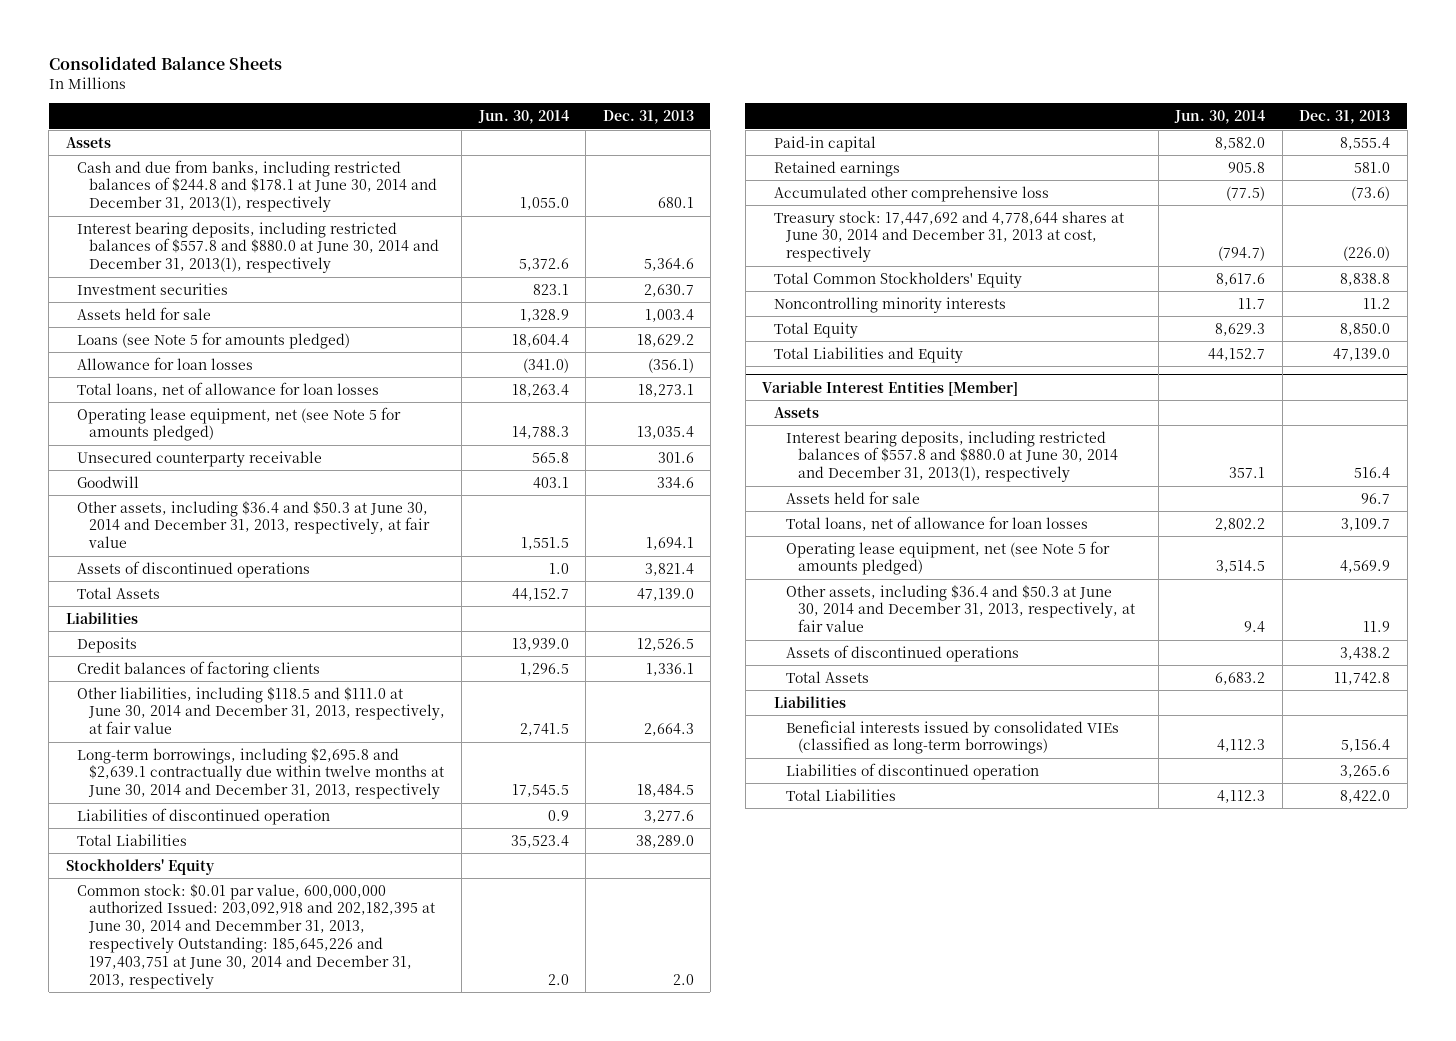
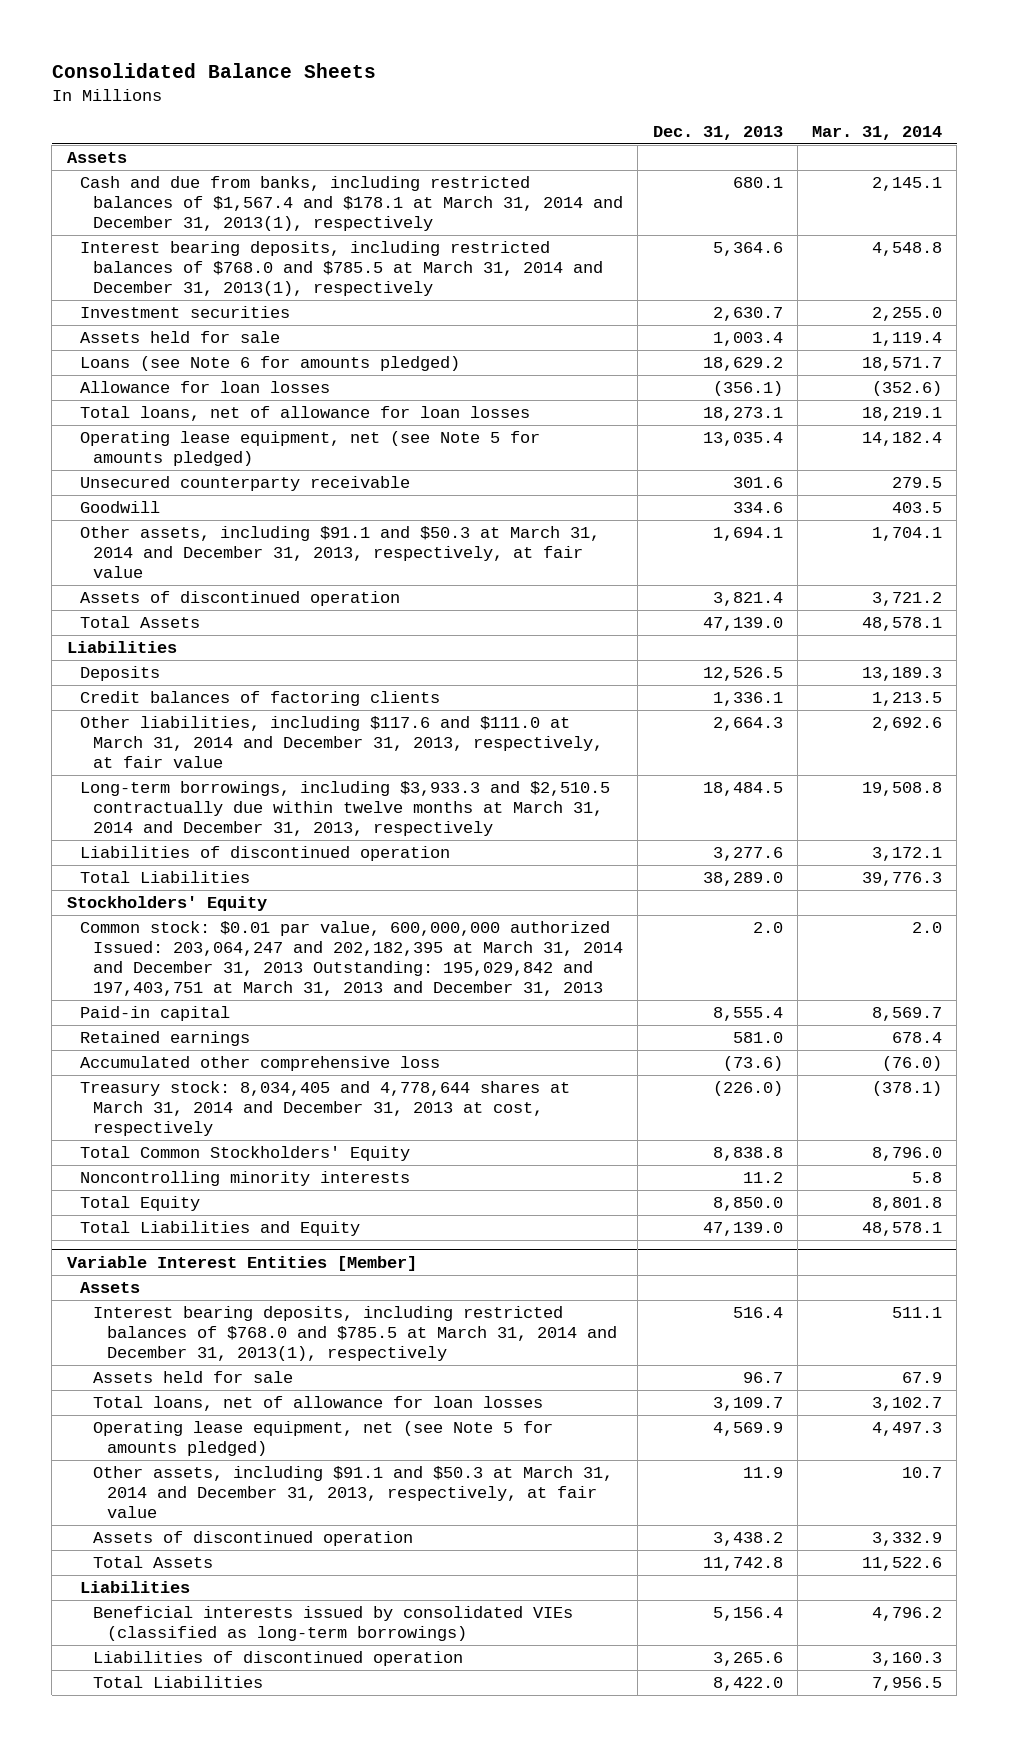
- | Jun. 30, 2014 | Dec. 31, 2013
+ | Dec. 31, 2013 | Mar. 31, 2014
- Cash and due from banks, including restricted balances of $244.8 and $178.1 at June 30, 2014 and December 31, 2013(1), respectively | 1,055.0 | 680.1
- Interest bearing deposits, including restricted balances of $557.8 and $880.0 at June 30, 2014 and December 31, 2013(1), respectively | 5,372.6 | 5,364.6
+ Cash and due from banks, including restricted balances of $1,567.4 and $178.1 at March 31, 2014 and December 31, 2013(1), respectively | 680.1 | 2,145.1
+ Interest bearing deposits, including restricted balances of $768.0 and $785.5 at March 31, 2014 and December 31, 2013(1), respectively | 5,364.6 | 4,548.8
- Loans (see Note 5 for amounts pledged) | 18,604.4 | 18,629.2
+ Loans (see Note 6 for amounts pledged) | 18,629.2 | 18,571.7
- Other assets, including $36.4 and $50.3 at June 30, 2014 and December 31, 2013, respectively, at fair value | 1,551.5 | 1,694.1
- Assets of discontinued operations | 1.0 | 3,821.4
+ Other assets, including $91.1 and $50.3 at March 31, 2014 and December 31, 2013, respectively, at fair value | 1,694.1 | 1,704.1
+ Assets of discontinued operation | 3,821.4 | 3,721.2
- Other liabilities, including $118.5 and $111.0 at June 30, 2014 and December 31, 2013, respectively, at fair value | 2,741.5 | 2,664.3
- Long-term borrowings, including $2,695.8 and $2,639.1 contractually due within twelve months at June 30, 2014 and December 31, 2013, respectively | 17,545.5 | 18,484.5
+ Other liabilities, including $117.6 and $111.0 at March 31, 2014 and December 31, 2013, respectively, at fair value | 2,664.3 | 2,692.6
+ Long-term borrowings, including $3,933.3 and $2,510.5 contractually due within twelve months at March 31, 2014 and December 31, 2013, respectively | 18,484.5 | 19,508.8
- Common stock: $0.01 par value, 600,000,000 authorized Issued: 203,092,918 and 202,182,395 at June 30, 2014 and Decemmber 31, 2013, respectively Outstanding: 185,645,226 and 197,403,751 at June 30, 2014 and December 31, 2013, respectively | 2.0 | 2.0
+ Common stock: $0.01 par value, 600,000,000 authorized Issued: 203,064,247 and 202,182,395 at March 31, 2014 and December 31, 2013 Outstanding: 195,029,842 and 197,403,751 at March 31, 2013 and December 31, 2013 | 2.0 | 2.0
- Treasury stock: 17,447,692 and 4,778,644 shares at June 30, 2014 and December 31, 2013 at cost, respectively | (794.7) | (226.0)
+ Treasury stock: 8,034,405 and 4,778,644 shares at March 31, 2014 and December 31, 2013 at cost, respectively | (226.0) | (378.1)
@ Variable Interest Entities [Member]
- Interest bearing deposits, including restricted balances of $557.8 and $880.0 at June 30, 2014 and December 31, 2013(1), respectively | 357.1 | 516.4
+ Interest bearing deposits, including restricted balances of $768.0 and $785.5 at March 31, 2014 and December 31, 2013(1), respectively | 516.4 | 511.1
- Other assets, including $36.4 and $50.3 at June 30, 2014 and December 31, 2013, respectively, at fair value | 9.4 | 11.9
- Assets of discontinued operations | | 3,438.2
+ Other assets, including $91.1 and $50.3 at March 31, 2014 and December 31, 2013, respectively, at fair value | 11.9 | 10.7
+ Assets of discontinued operation | 3,438.2 | 3,332.9

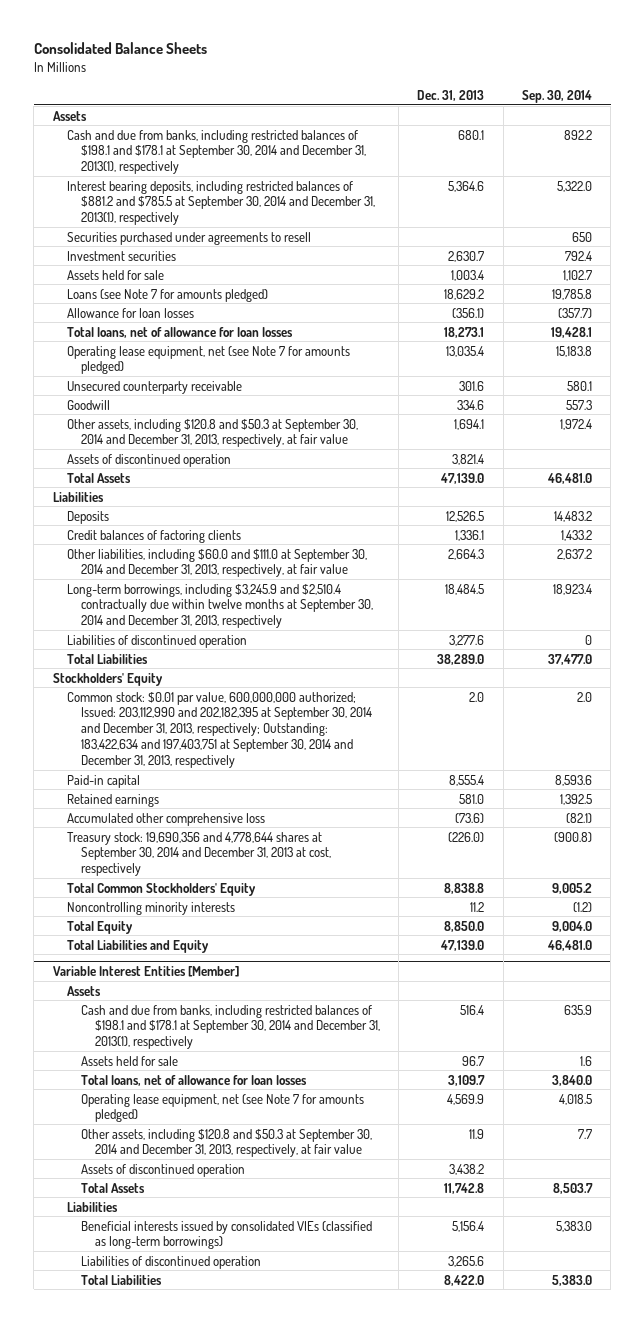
- | Dec. 31, 2013 | Mar. 31, 2014
+ | Dec. 31, 2013 | Sep. 30, 2014
- Cash and due from banks, including restricted balances of $1,567.4 and $178.1 at March 31, 2014 and December 31, 2013(1), respectively | 680.1 | 2,145.1
- Interest bearing deposits, including restricted balances of $768.0 and $785.5 at March 31, 2014 and December 31, 2013(1), respectively | 5,364.6 | 4,548.8
+ Cash and due from banks, including restricted balances of $198.1 and $178.1 at September 30, 2014 and December 31, 2013(1), respectively | 680.1 | 892.2
+ Interest bearing deposits, including restricted balances of $881.2 and $785.5 at September 30, 2014 and December 31, 2013(1), respectively | 5,364.6 | 5,322.0
+ Securities purchased under agreements to resell | | 650
- Loans (see Note 6 for amounts pledged) | 18,629.2 | 18,571.7
+ Loans (see Note 7 for amounts pledged) | 18,629.2 | 19,785.8
- Operating lease equipment, net (see Note 5 for amounts pledged) | 13,035.4 | 14,182.4
+ Operating lease equipment, net (see Note 7 for amounts pledged) | 13,035.4 | 15,183.8
- Other assets, including $91.1 and $50.3 at March 31, 2014 and December 31, 2013, respectively, at fair value | 1,694.1 | 1,704.1
+ Other assets, including $120.8 and $50.3 at September 30, 2014 and December 31, 2013, respectively, at fair value | 1,694.1 | 1,972.4
- Other liabilities, including $117.6 and $111.0 at March 31, 2014 and December 31, 2013, respectively, at fair value | 2,664.3 | 2,692.6
- Long-term borrowings, including $3,933.3 and $2,510.5 contractually due within twelve months at March 31, 2014 and December 31, 2013, respectively | 18,484.5 | 19,508.8
+ Other liabilities, including $60.0 and $111.0 at September 30, 2014 and December 31, 2013, respectively, at fair value | 2,664.3 | 2,637.2
+ Long-term borrowings, including $3,245.9 and $2,510.4 contractually due within twelve months at September 30, 2014 and December 31, 2013, respectively | 18,484.5 | 18,923.4
- Common stock: $0.01 par value, 600,000,000 authorized Issued: 203,064,247 and 202,182,395 at March 31, 2014 and December 31, 2013 Outstanding: 195,029,842 and 197,403,751 at March 31, 2013 and December 31, 2013 | 2.0 | 2.0
+ Common stock: $0.01 par value, 600,000,000 authorized; Issued: 203,112,990 and 202,182,395 at September 30, 2014 and December 31, 2013, respectively; Outstanding: 183,422,634 and 197,403,751 at September 30, 2014 and December 31, 2013, respectively | 2.0 | 2.0
- Treasury stock: 8,034,405 and 4,778,644 shares at March 31, 2014 and December 31, 2013 at cost, respectively | (226.0) | (378.1)
+ Treasury stock: 19,690,356 and 4,778,644 shares at September 30, 2014 and December 31, 2013 at cost, respectively | (226.0) | (900.8)
@ Variable Interest Entities [Member]
- Interest bearing deposits, including restricted balances of $768.0 and $785.5 at March 31, 2014 and December 31, 2013(1), respectively | 516.4 | 511.1
+ Cash and due from banks, including restricted balances of $198.1 and $178.1 at September 30, 2014 and December 31, 2013(1), respectively | 516.4 | 635.9
- Operating lease equipment, net (see Note 5 for amounts pledged) | 4,569.9 | 4,497.3
- Other assets, including $91.1 and $50.3 at March 31, 2014 and December 31, 2013, respectively, at fair value | 11.9 | 10.7
+ Operating lease equipment, net (see Note 7 for amounts pledged) | 4,569.9 | 4,018.5
+ Other assets, including $120.8 and $50.3 at September 30, 2014 and December 31, 2013, respectively, at fair value | 11.9 | 7.7

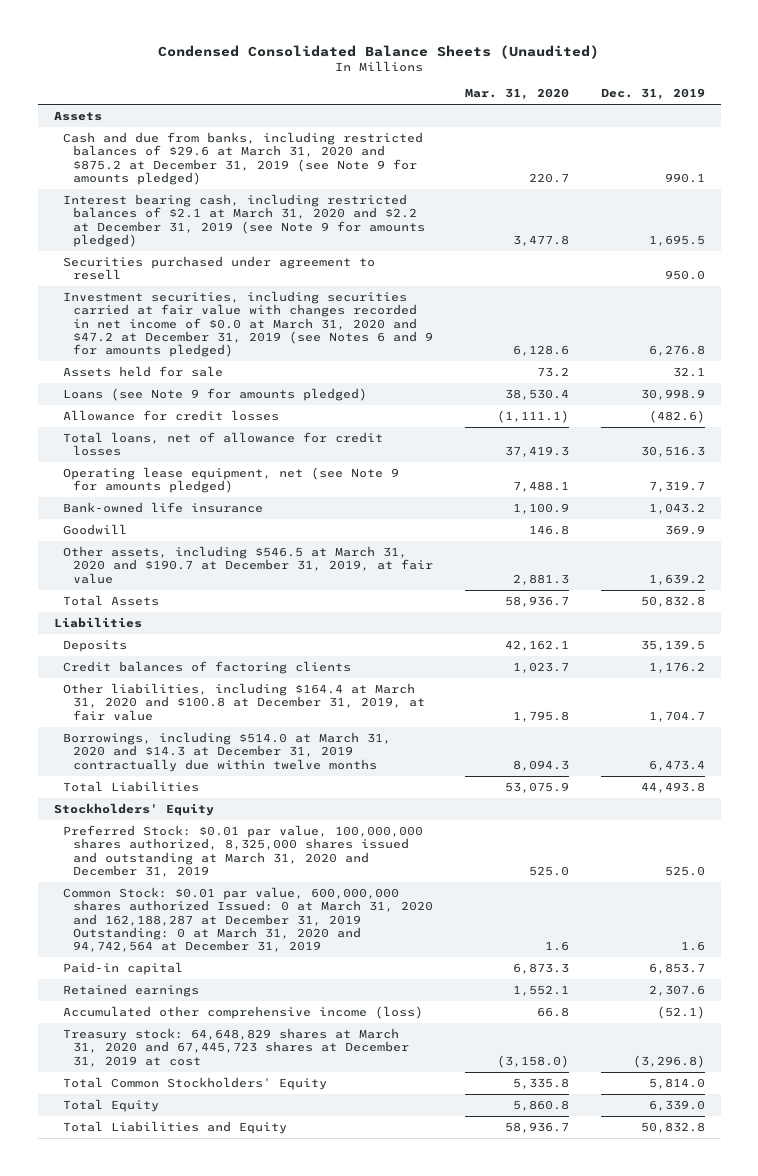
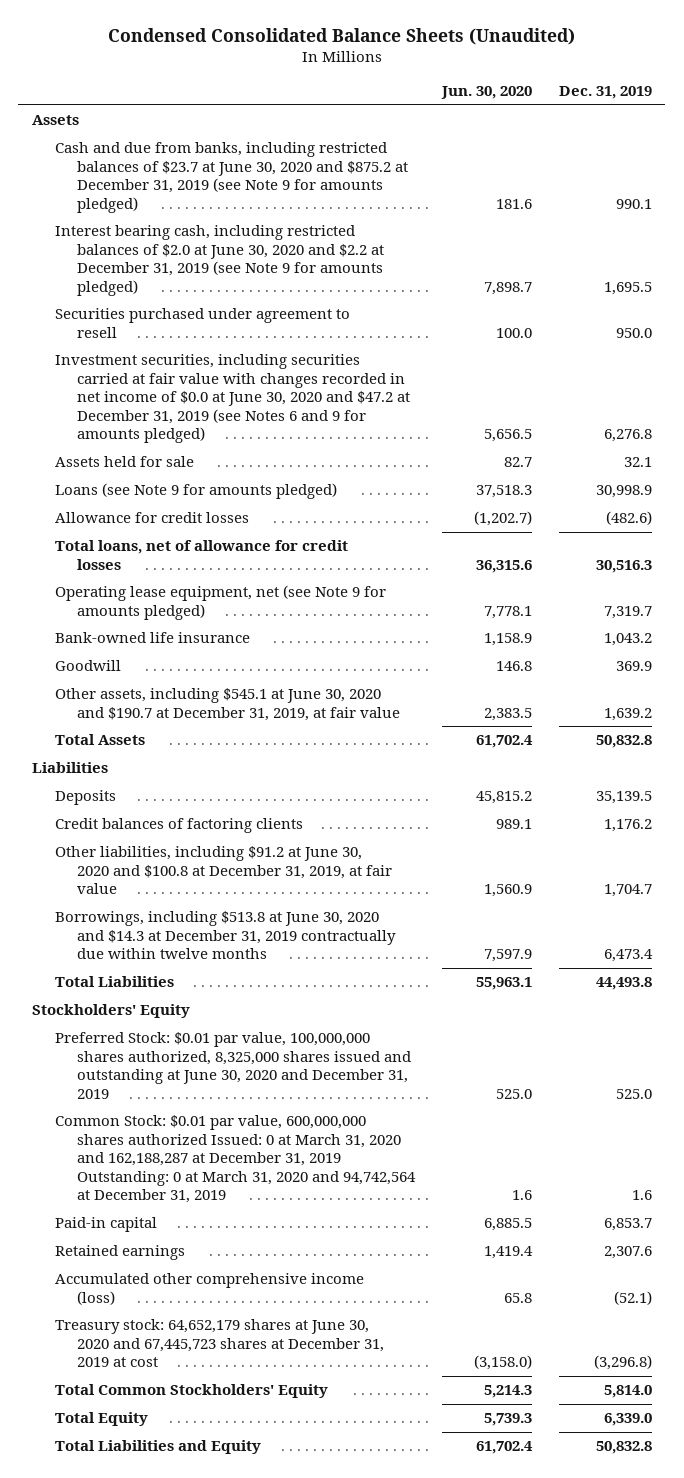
- | Mar. 31, 2020 | Dec. 31, 2019
+ | Jun. 30, 2020 | Dec. 31, 2019
- Cash and due from banks, including restricted balances of $29.6 at March 31, 2020 and $875.2 at December 31, 2019 (see Note 9 for amounts pledged) | 220.7 | 990.1
- Interest bearing cash, including restricted balances of $2.1 at March 31, 2020 and $2.2 at December 31, 2019 (see Note 9 for amounts pledged) | 3,477.8 | 1,695.5
+ Cash and due from banks, including restricted balances of $23.7 at June 30, 2020 and $875.2 at December 31, 2019 (see Note 9 for amounts pledged) | 181.6 | 990.1
+ Interest bearing cash, including restricted balances of $2.0 at June 30, 2020 and $2.2 at December 31, 2019 (see Note 9 for amounts pledged) | 7,898.7 | 1,695.5
- Investment securities, including securities carried at fair value with changes recorded in net income of $0.0 at March 31, 2020 and $47.2 at December 31, 2019 (see Notes 6 and 9 for amounts pledged) | 6,128.6 | 6,276.8
+ Investment securities, including securities carried at fair value with changes recorded in net income of $0.0 at June 30, 2020 and $47.2 at December 31, 2019 (see Notes 6 and 9 for amounts pledged) | 5,656.5 | 6,276.8
- Other assets, including $546.5 at March 31, 2020 and $190.7 at December 31, 2019, at fair value | 2,881.3 | 1,639.2
+ Other assets, including $545.1 at June 30, 2020 and $190.7 at December 31, 2019, at fair value | 2,383.5 | 1,639.2
- Other liabilities, including $164.4 at March 31, 2020 and $100.8 at December 31, 2019, at fair value | 1,795.8 | 1,704.7
- Borrowings, including $514.0 at March 31, 2020 and $14.3 at December 31, 2019 contractually due within twelve months | 8,094.3 | 6,473.4
+ Other liabilities, including $91.2 at June 30, 2020 and $100.8 at December 31, 2019, at fair value | 1,560.9 | 1,704.7
+ Borrowings, including $513.8 at June 30, 2020 and $14.3 at December 31, 2019 contractually due within twelve months | 7,597.9 | 6,473.4
- Preferred Stock: $0.01 par value, 100,000,000 shares authorized, 8,325,000 shares issued and outstanding at March 31, 2020 and December 31, 2019 | 525.0 | 525.0
+ Preferred Stock: $0.01 par value, 100,000,000 shares authorized, 8,325,000 shares issued and outstanding at June 30, 2020 and December 31, 2019 | 525.0 | 525.0
- Treasury stock: 64,648,829 shares at March 31, 2020 and 67,445,723 shares at December 31, 2019 at cost | (3,158.0) | (3,296.8)
+ Treasury stock: 64,652,179 shares at June 30, 2020 and 67,445,723 shares at December 31, 2019 at cost | (3,158.0) | (3,296.8)

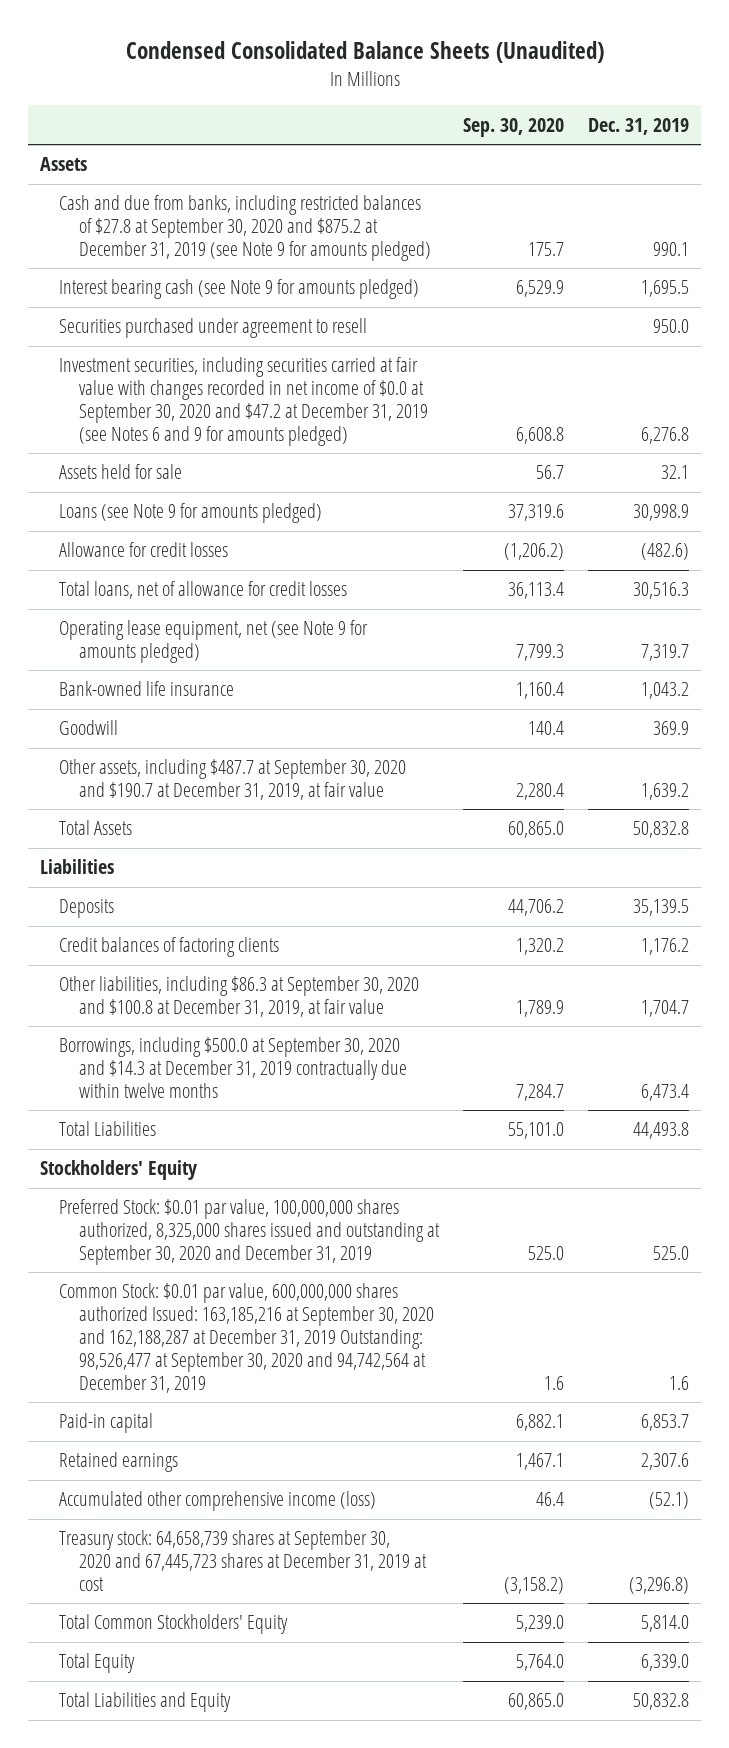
- | Jun. 30, 2020 | Dec. 31, 2019
+ | Sep. 30, 2020 | Dec. 31, 2019
- Cash and due from banks, including restricted balances of $23.7 at June 30, 2020 and $875.2 at December 31, 2019 (see Note 9 for amounts pledged) | 181.6 | 990.1
- Interest bearing cash, including restricted balances of $2.0 at June 30, 2020 and $2.2 at December 31, 2019 (see Note 9 for amounts pledged) | 7,898.7 | 1,695.5
+ Cash and due from banks, including restricted balances of $27.8 at September 30, 2020 and $875.2 at December 31, 2019 (see Note 9 for amounts pledged) | 175.7 | 990.1
+ Interest bearing cash (see Note 9 for amounts pledged) | 6,529.9 | 1,695.5
- Investment securities, including securities carried at fair value with changes recorded in net income of $0.0 at June 30, 2020 and $47.2 at December 31, 2019 (see Notes 6 and 9 for amounts pledged) | 5,656.5 | 6,276.8
+ Investment securities, including securities carried at fair value with changes recorded in net income of $0.0 at September 30, 2020 and $47.2 at December 31, 2019 (see Notes 6 and 9 for amounts pledged) | 6,608.8 | 6,276.8
- Other assets, including $545.1 at June 30, 2020 and $190.7 at December 31, 2019, at fair value | 2,383.5 | 1,639.2
+ Other assets, including $487.7 at September 30, 2020 and $190.7 at December 31, 2019, at fair value | 2,280.4 | 1,639.2
- Other liabilities, including $91.2 at June 30, 2020 and $100.8 at December 31, 2019, at fair value | 1,560.9 | 1,704.7
- Borrowings, including $513.8 at June 30, 2020 and $14.3 at December 31, 2019 contractually due within twelve months | 7,597.9 | 6,473.4
+ Other liabilities, including $86.3 at September 30, 2020 and $100.8 at December 31, 2019, at fair value | 1,789.9 | 1,704.7
+ Borrowings, including $500.0 at September 30, 2020 and $14.3 at December 31, 2019 contractually due within twelve months | 7,284.7 | 6,473.4
- Preferred Stock: $0.01 par value, 100,000,000 shares authorized, 8,325,000 shares issued and outstanding at June 30, 2020 and December 31, 2019 | 525.0 | 525.0
- Common Stock: $0.01 par value, 600,000,000 shares authorized Issued: 0 at March 31, 2020 and 162,188,287 at December 31, 2019 Outstanding: 0 at March 31, 2020 and 94,742,564 at December 31, 2019 | 1.6 | 1.6
+ Preferred Stock: $0.01 par value, 100,000,000 shares authorized, 8,325,000 shares issued and outstanding at September 30, 2020 and December 31, 2019 | 525.0 | 525.0
+ Common Stock: $0.01 par value, 600,000,000 shares authorized Issued: 163,185,216 at September 30, 2020 and 162,188,287 at December 31, 2019 Outstanding: 98,526,477 at September 30, 2020 and 94,742,564 at December 31, 2019 | 1.6 | 1.6
- Treasury stock: 64,652,179 shares at June 30, 2020 and 67,445,723 shares at December 31, 2019 at cost | (3,158.0) | (3,296.8)
+ Treasury stock: 64,658,739 shares at September 30, 2020 and 67,445,723 shares at December 31, 2019 at cost | (3,158.2) | (3,296.8)

